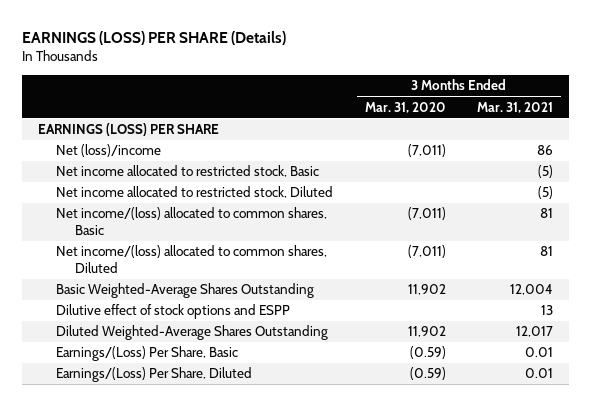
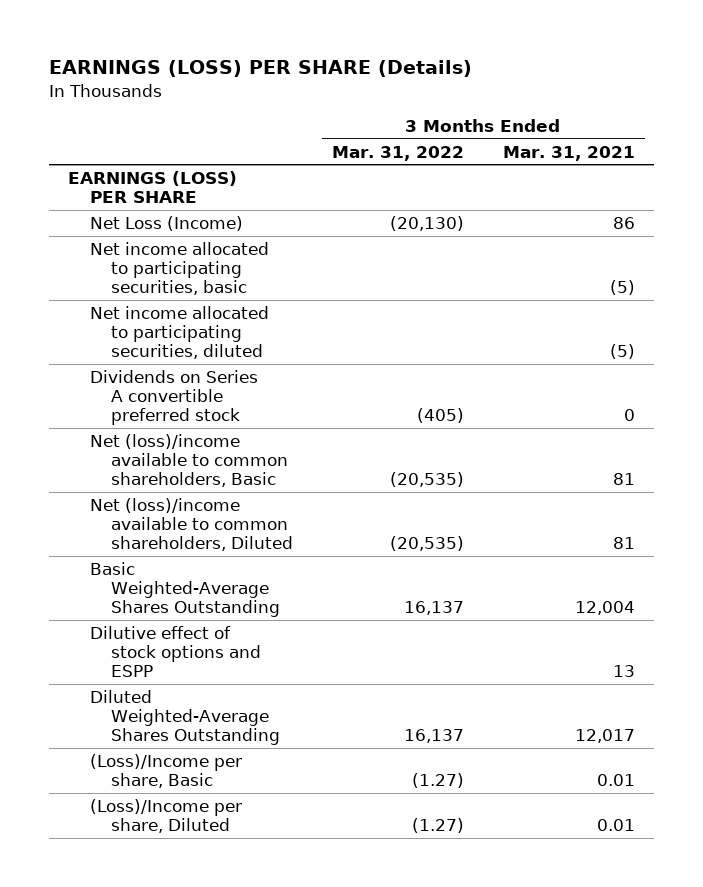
- | 3 Months Ended Mar. 31, 2020 | 3 Months Ended Mar. 31, 2021
+ | 3 Months Ended Mar. 31, 2022 | 3 Months Ended Mar. 31, 2021
- Net (loss)/income | (7,011) | 86
- Net income allocated to restricted stock, Basic | | (5)
- Net income allocated to restricted stock, Diluted | | (5)
- Net income/(loss) allocated to common shares, Basic | (7,011) | 81
- Net income/(loss) allocated to common shares, Diluted | (7,011) | 81
+ Net Loss (Income) | (20,130) | 86
+ Net income allocated to participating securities, basic | | (5)
+ Net income allocated to participating securities, diluted | | (5)
+ Dividends on Series A convertible preferred stock | (405) | 0
+ Net (loss)/income available to common shareholders, Basic | (20,535) | 81
+ Net (loss)/income available to common shareholders, Diluted | (20,535) | 81
- Earnings/(Loss) Per Share, Basic | (0.59) | 0.01
- Earnings/(Loss) Per Share, Diluted | (0.59) | 0.01
+ (Loss)/Income per share, Basic | (1.27) | 0.01
+ (Loss)/Income per share, Diluted | (1.27) | 0.01

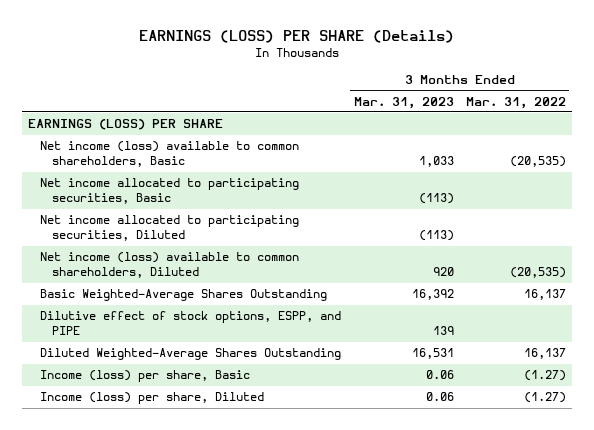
- | 3 Months Ended Mar. 31, 2022 | 3 Months Ended Mar. 31, 2021
+ | 3 Months Ended Mar. 31, 2023 | 3 Months Ended Mar. 31, 2022
- Net Loss (Income) | (20,130) | 86
- Net income allocated to participating securities, basic | | (5)
- Net income allocated to participating securities, diluted | | (5)
- Dividends on Series A convertible preferred stock | (405) | 0
- Net (loss)/income available to common shareholders, Basic | (20,535) | 81
- Net (loss)/income available to common shareholders, Diluted | (20,535) | 81
+ Net income (loss) available to common shareholders, Basic | 1,033 | (20,535)
+ Net income allocated to participating securities, Basic | (113) |
+ Net income allocated to participating securities, Diluted | (113) |
+ Net income (loss) available to common shareholders, Diluted | 920 | (20,535)
- Dilutive effect of stock options and ESPP | | 13
+ Dilutive effect of stock options, ESPP, and PIPE | 139 |
- (Loss)/Income per share, Basic | (1.27) | 0.01
- (Loss)/Income per share, Diluted | (1.27) | 0.01
+ Income (loss) per share, Basic | 0.06 | (1.27)
+ Income (loss) per share, Diluted | 0.06 | (1.27)

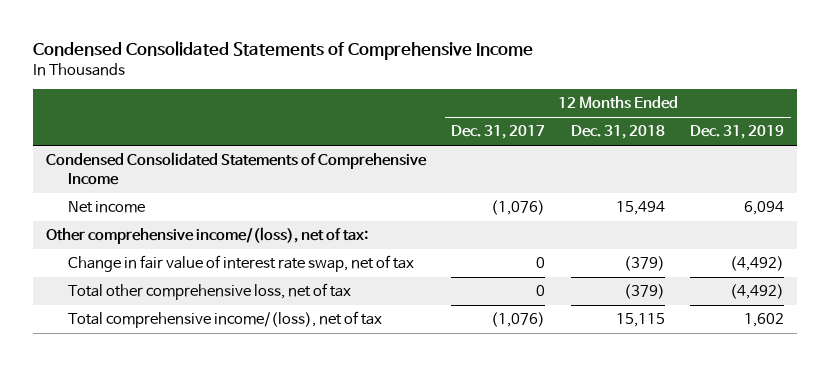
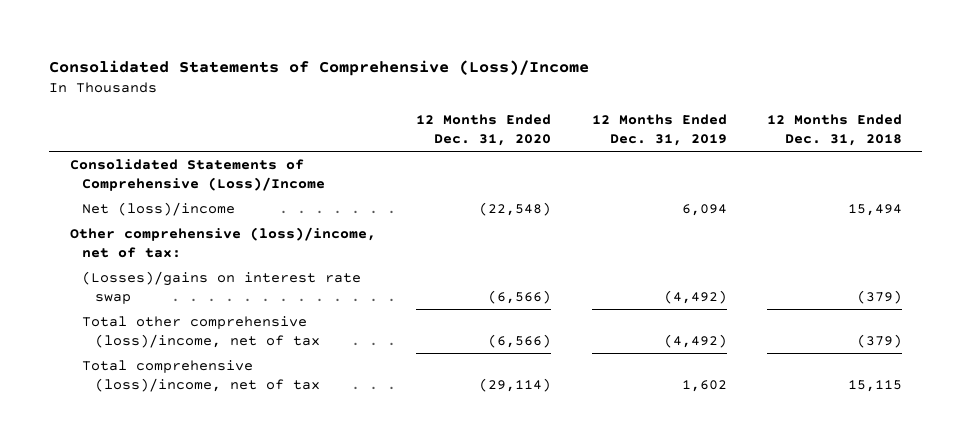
- Condensed Consolidated Statements of Comprehensive Income
+ Consolidated Statements of Comprehensive (Loss)/Income
- | 12 Months Ended Dec. 31, 2017 | 12 Months Ended Dec. 31, 2018 | 12 Months Ended Dec. 31, 2019
+ | 12 Months Ended Dec. 31, 2020 | 12 Months Ended Dec. 31, 2019 | 12 Months Ended Dec. 31, 2018
- Condensed Consolidated Statements of Comprehensive Income
- Net income | (1,076) | 15,494 | 6,094
- Other comprehensive income/(loss), net of tax:
- Change in fair value of interest rate swap, net of tax | 0 | (379) | (4,492)
- Total other comprehensive loss, net of tax | 0 | (379) | (4,492)
- Total comprehensive income/(loss), net of tax | (1,076) | 15,115 | 1,602
+ Consolidated Statements of Comprehensive (Loss)/Income
+ Net (loss)/income | (22,548) | 6,094 | 15,494
+ Other comprehensive (loss)/income, net of tax:
+ (Losses)/gains on interest rate swap | (6,566) | (4,492) | (379)
+ Total other comprehensive (loss)/income, net of tax | (6,566) | (4,492) | (379)
+ Total comprehensive (loss)/income, net of tax | (29,114) | 1,602 | 15,115

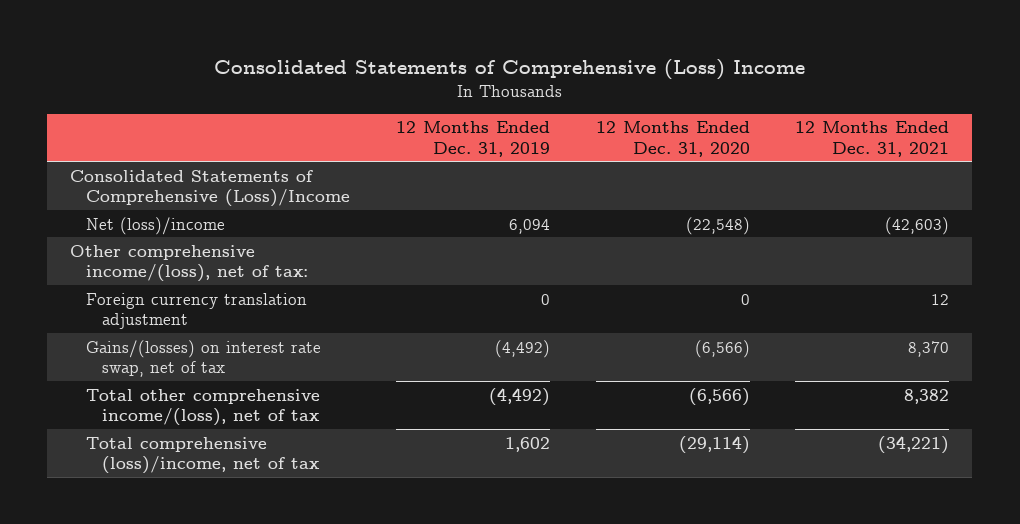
- Consolidated Statements of Comprehensive (Loss)/Income
+ Consolidated Statements of Comprehensive (Loss) Income
- | 12 Months Ended Dec. 31, 2020 | 12 Months Ended Dec. 31, 2019 | 12 Months Ended Dec. 31, 2018
+ | 12 Months Ended Dec. 31, 2019 | 12 Months Ended Dec. 31, 2020 | 12 Months Ended Dec. 31, 2021
- Other comprehensive (loss)/income, net of tax:
- (Losses)/gains on interest rate swap | (6,566) | (4,492) | (379)
- Total other comprehensive (loss)/income, net of tax | (6,566) | (4,492) | (379)
+ Other comprehensive income/(loss), net of tax:
+ Foreign currency translation adjustment | 0 | 0 | 12
+ Gains/(losses) on interest rate swap, net of tax | (4,492) | (6,566) | 8,370
+ Total other comprehensive income/(loss), net of tax | (4,492) | (6,566) | 8,382

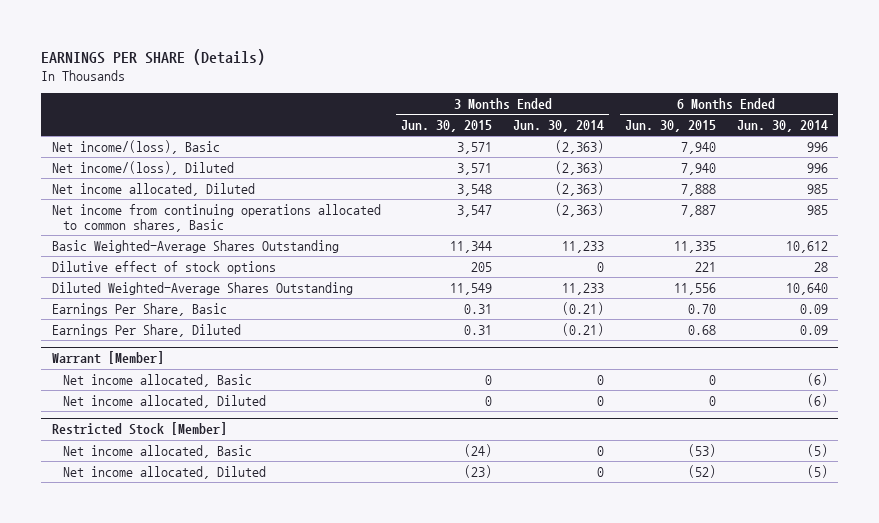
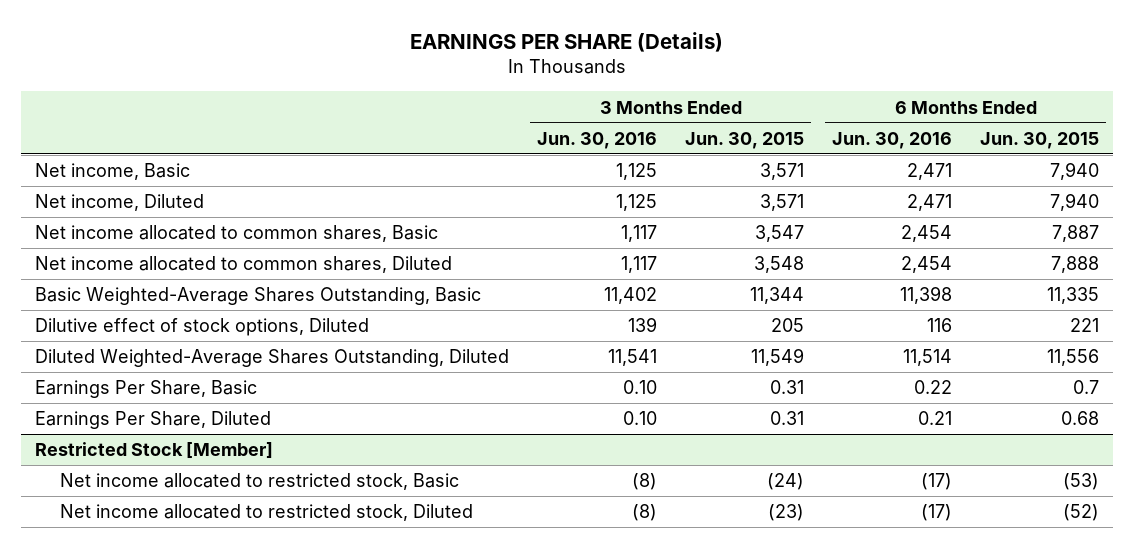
- | 3 Months Ended Jun. 30, 2015 | 3 Months Ended Jun. 30, 2014 | 6 Months Ended Jun. 30, 2015 | 6 Months Ended Jun. 30, 2014
+ | 3 Months Ended Jun. 30, 2016 | 3 Months Ended Jun. 30, 2015 | 6 Months Ended Jun. 30, 2016 | 6 Months Ended Jun. 30, 2015
- Net income/(loss), Basic | 3,571 | (2,363) | 7,940 | 996
- Net income/(loss), Diluted | 3,571 | (2,363) | 7,940 | 996
- Net income allocated, Diluted | 3,548 | (2,363) | 7,888 | 985
- Net income from continuing operations allocated to common shares, Basic | 3,547 | (2,363) | 7,887 | 985
- Basic Weighted-Average Shares Outstanding | 11,344 | 11,233 | 11,335 | 10,612
- Dilutive effect of stock options | 205 | 0 | 221 | 28
- Diluted Weighted-Average Shares Outstanding | 11,549 | 11,233 | 11,556 | 10,640
- Earnings Per Share, Basic | 0.31 | (0.21) | 0.70 | 0.09
+ Net income, Basic | 1,125 | 3,571 | 2,471 | 7,940
+ Net income, Diluted | 1,125 | 3,571 | 2,471 | 7,940
+ Net income allocated to common shares, Basic | 1,117 | 3,547 | 2,454 | 7,887
+ Net income allocated to common shares, Diluted | 1,117 | 3,548 | 2,454 | 7,888
+ Basic Weighted-Average Shares Outstanding, Basic | 11,402 | 11,344 | 11,398 | 11,335
+ Dilutive effect of stock options, Diluted | 139 | 205 | 116 | 221
+ Diluted Weighted-Average Shares Outstanding, Diluted | 11,541 | 11,549 | 11,514 | 11,556
+ Earnings Per Share, Basic | 0.10 | 0.31 | 0.22 | 0.7
- Warrant [Member]
- Net income allocated, Basic | 0 | 0 | 0 | (6)
- Net income allocated, Diluted | 0 | 0 | 0 | (6)
@ Restricted Stock [Member]
- Net income allocated, Basic | (24) | 0 | (53) | (5)
- Net income allocated, Diluted | (23) | 0 | (52) | (5)
+ Net income allocated to restricted stock, Basic | (8) | (24) | (17) | (53)
+ Net income allocated to restricted stock, Diluted | (8) | (23) | (17) | (52)

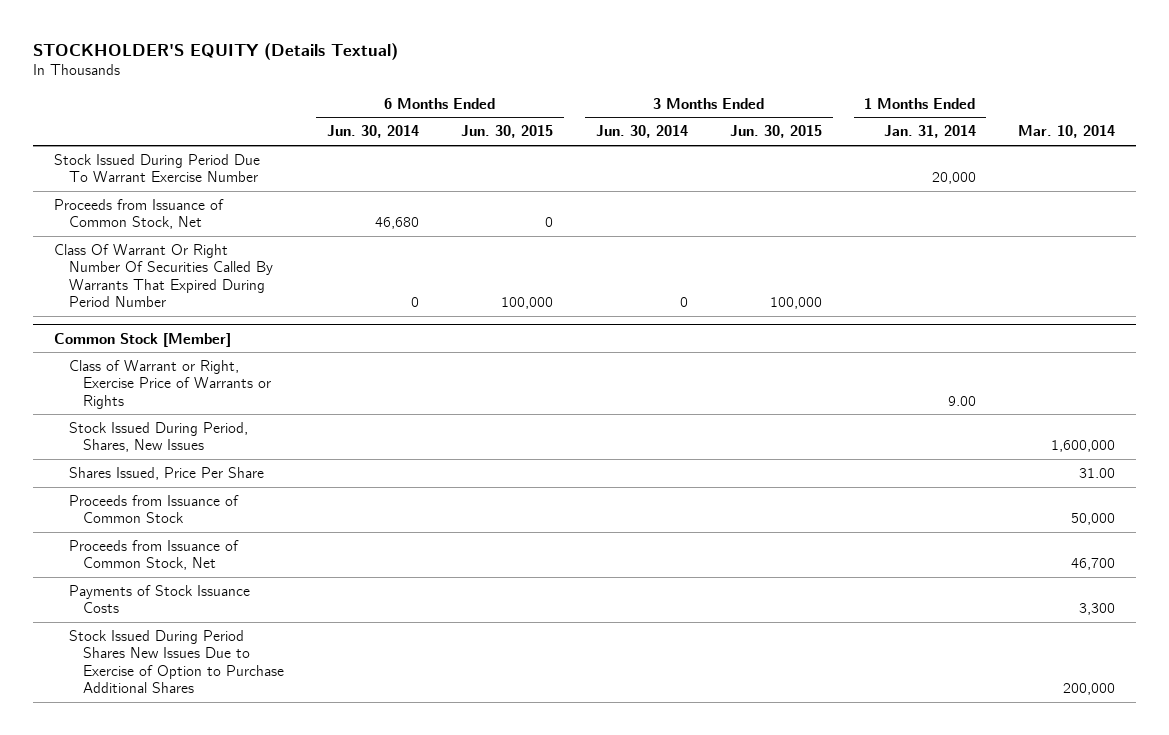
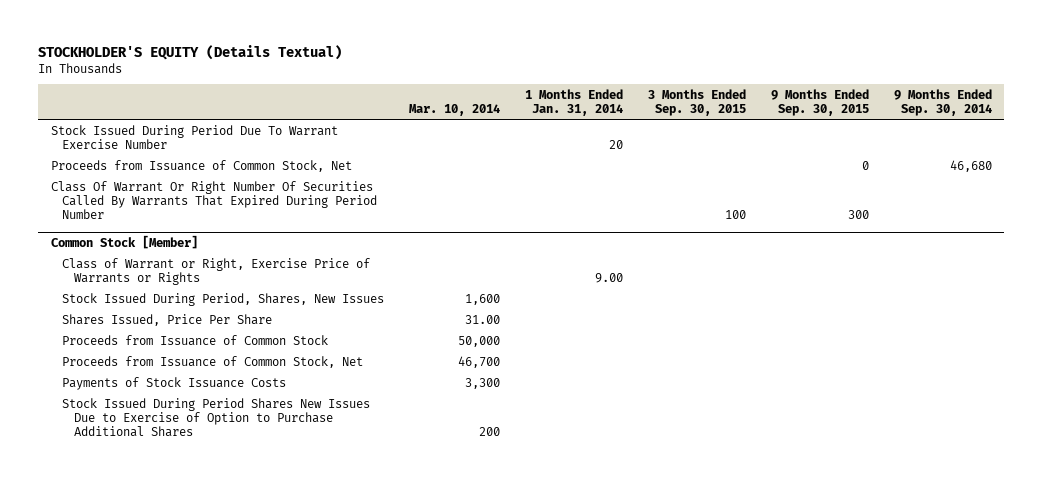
- | 6 Months Ended Jun. 30, 2014 | 6 Months Ended Jun. 30, 2015 | 3 Months Ended Jun. 30, 2014 | 3 Months Ended Jun. 30, 2015 | 1 Months Ended Jan. 31, 2014 | Mar. 10, 2014
+ | Mar. 10, 2014 | 1 Months Ended Jan. 31, 2014 | 3 Months Ended Sep. 30, 2015 | 9 Months Ended Sep. 30, 2015 | 9 Months Ended Sep. 30, 2014
- Stock Issued During Period Due To Warrant Exercise Number | | | | | 20,000 |
+ Stock Issued During Period Due To Warrant Exercise Number | | 20 | | |
@ Common Stock [Member]
- Stock Issued During Period, Shares, New Issues | | | | | | 1,600,000
+ Stock Issued During Period, Shares, New Issues | 1,600 | | | |
- Stock Issued During Period Shares New Issues Due to Exercise of Option to Purchase Additional Shares | | | | | | 200,000
+ Stock Issued During Period Shares New Issues Due to Exercise of Option to Purchase Additional Shares | 200 | | | |

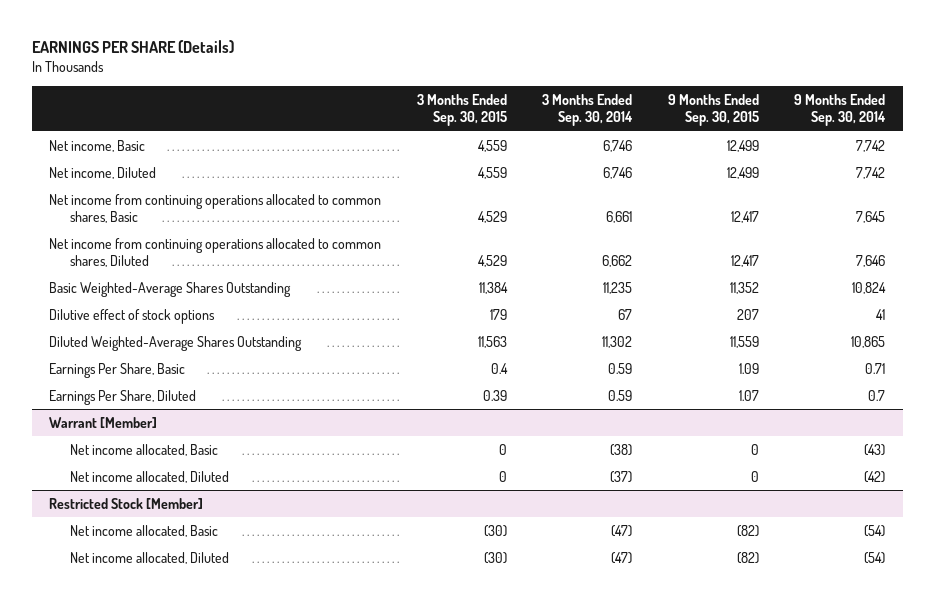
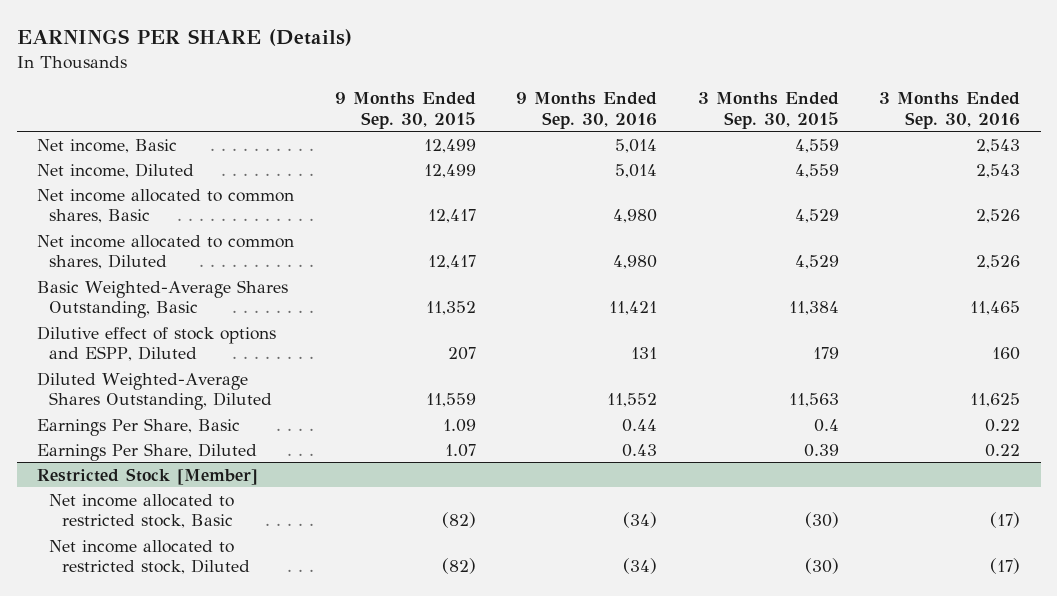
- | 3 Months Ended Sep. 30, 2015 | 3 Months Ended Sep. 30, 2014 | 9 Months Ended Sep. 30, 2015 | 9 Months Ended Sep. 30, 2014
+ | 9 Months Ended Sep. 30, 2015 | 9 Months Ended Sep. 30, 2016 | 3 Months Ended Sep. 30, 2015 | 3 Months Ended Sep. 30, 2016
- Net income from continuing operations allocated to common shares, Basic | 4,529 | 6,661 | 12,417 | 7,645
- Net income from continuing operations allocated to common shares, Diluted | 4,529 | 6,662 | 12,417 | 7,646
- Basic Weighted-Average Shares Outstanding | 11,384 | 11,235 | 11,352 | 10,824
- Dilutive effect of stock options | 179 | 67 | 207 | 41
- Diluted Weighted-Average Shares Outstanding | 11,563 | 11,302 | 11,559 | 10,865
+ Net income allocated to common shares, Basic | 12,417 | 4,980 | 4,529 | 2,526
+ Net income allocated to common shares, Diluted | 12,417 | 4,980 | 4,529 | 2,526
+ Basic Weighted-Average Shares Outstanding, Basic | 11,352 | 11,421 | 11,384 | 11,465
+ Dilutive effect of stock options and ESPP, Diluted | 207 | 131 | 179 | 160
+ Diluted Weighted-Average Shares Outstanding, Diluted | 11,559 | 11,552 | 11,563 | 11,625
- Warrant [Member]
- Net income allocated, Basic | 0 | (38) | 0 | (43)
- Net income allocated, Diluted | 0 | (37) | 0 | (42)
@ Restricted Stock [Member]
- Net income allocated, Basic | (30) | (47) | (82) | (54)
- Net income allocated, Diluted | (30) | (47) | (82) | (54)
+ Net income allocated to restricted stock, Basic | (82) | (34) | (30) | (17)
+ Net income allocated to restricted stock, Diluted | (82) | (34) | (30) | (17)

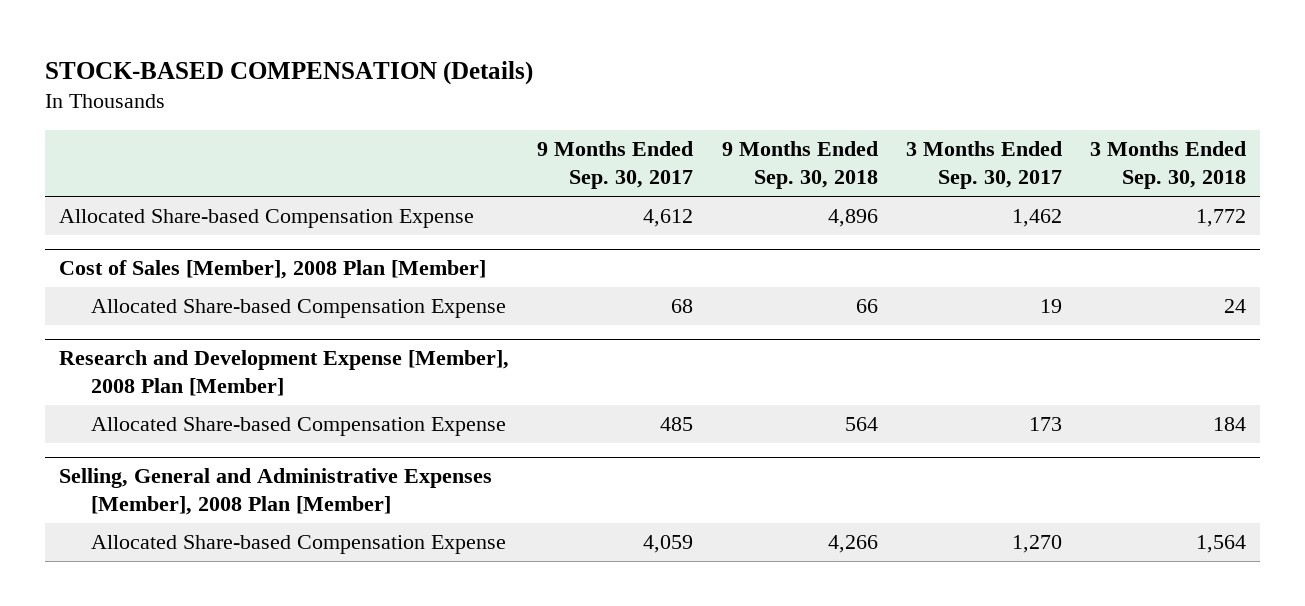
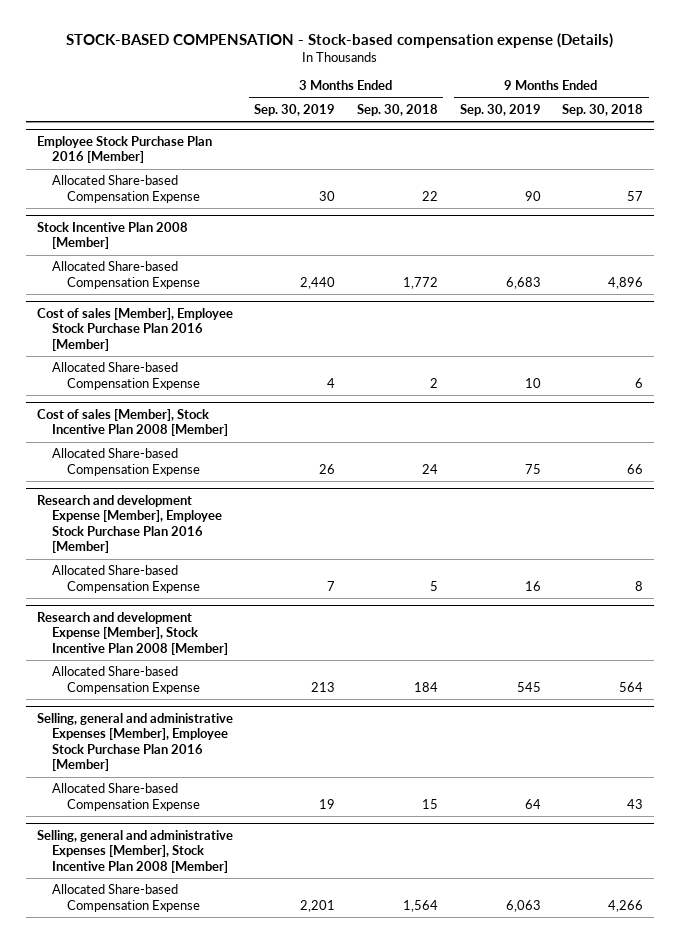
- STOCK-BASED COMPENSATION (Details)
+ STOCK-BASED COMPENSATION - Stock-based compensation expense (Details)
- | 9 Months Ended Sep. 30, 2017 | 9 Months Ended Sep. 30, 2018 | 3 Months Ended Sep. 30, 2017 | 3 Months Ended Sep. 30, 2018
+ | 3 Months Ended Sep. 30, 2019 | 3 Months Ended Sep. 30, 2018 | 9 Months Ended Sep. 30, 2019 | 9 Months Ended Sep. 30, 2018
+ Employee Stock Purchase Plan 2016 [Member]
+ Allocated Share-based Compensation Expense | 30 | 22 | 90 | 57
+ Stock Incentive Plan 2008 [Member]
- Cost of Sales [Member], 2008 Plan [Member]
+ Cost of sales [Member], Employee Stock Purchase Plan 2016 [Member]
+ Allocated Share-based Compensation Expense | 4 | 2 | 10 | 6
+ Cost of sales [Member], Stock Incentive Plan 2008 [Member]
- Research and Development Expense [Member], 2008 Plan [Member]
+ Research and development Expense [Member], Employee Stock Purchase Plan 2016 [Member]
+ Allocated Share-based Compensation Expense | 7 | 5 | 16 | 8
+ Research and development Expense [Member], Stock Incentive Plan 2008 [Member]
- Selling, General and Administrative Expenses [Member], 2008 Plan [Member]
+ Selling, general and administrative Expenses [Member], Employee Stock Purchase Plan 2016 [Member]
+ Allocated Share-based Compensation Expense | 19 | 15 | 64 | 43
+ Selling, general and administrative Expenses [Member], Stock Incentive Plan 2008 [Member]

